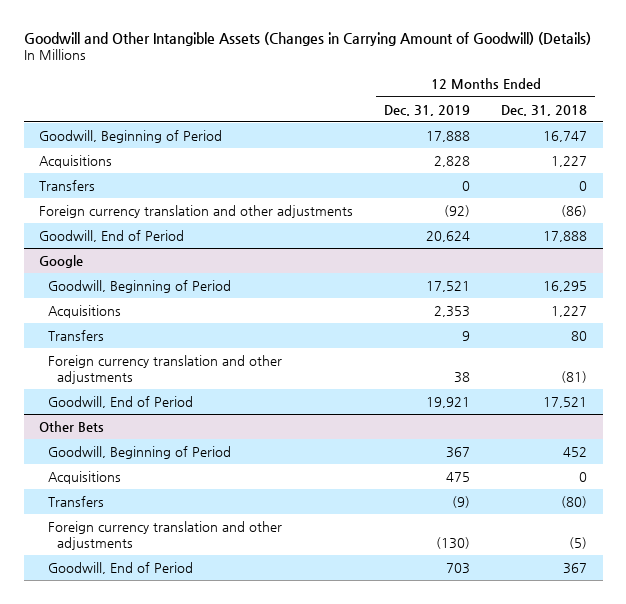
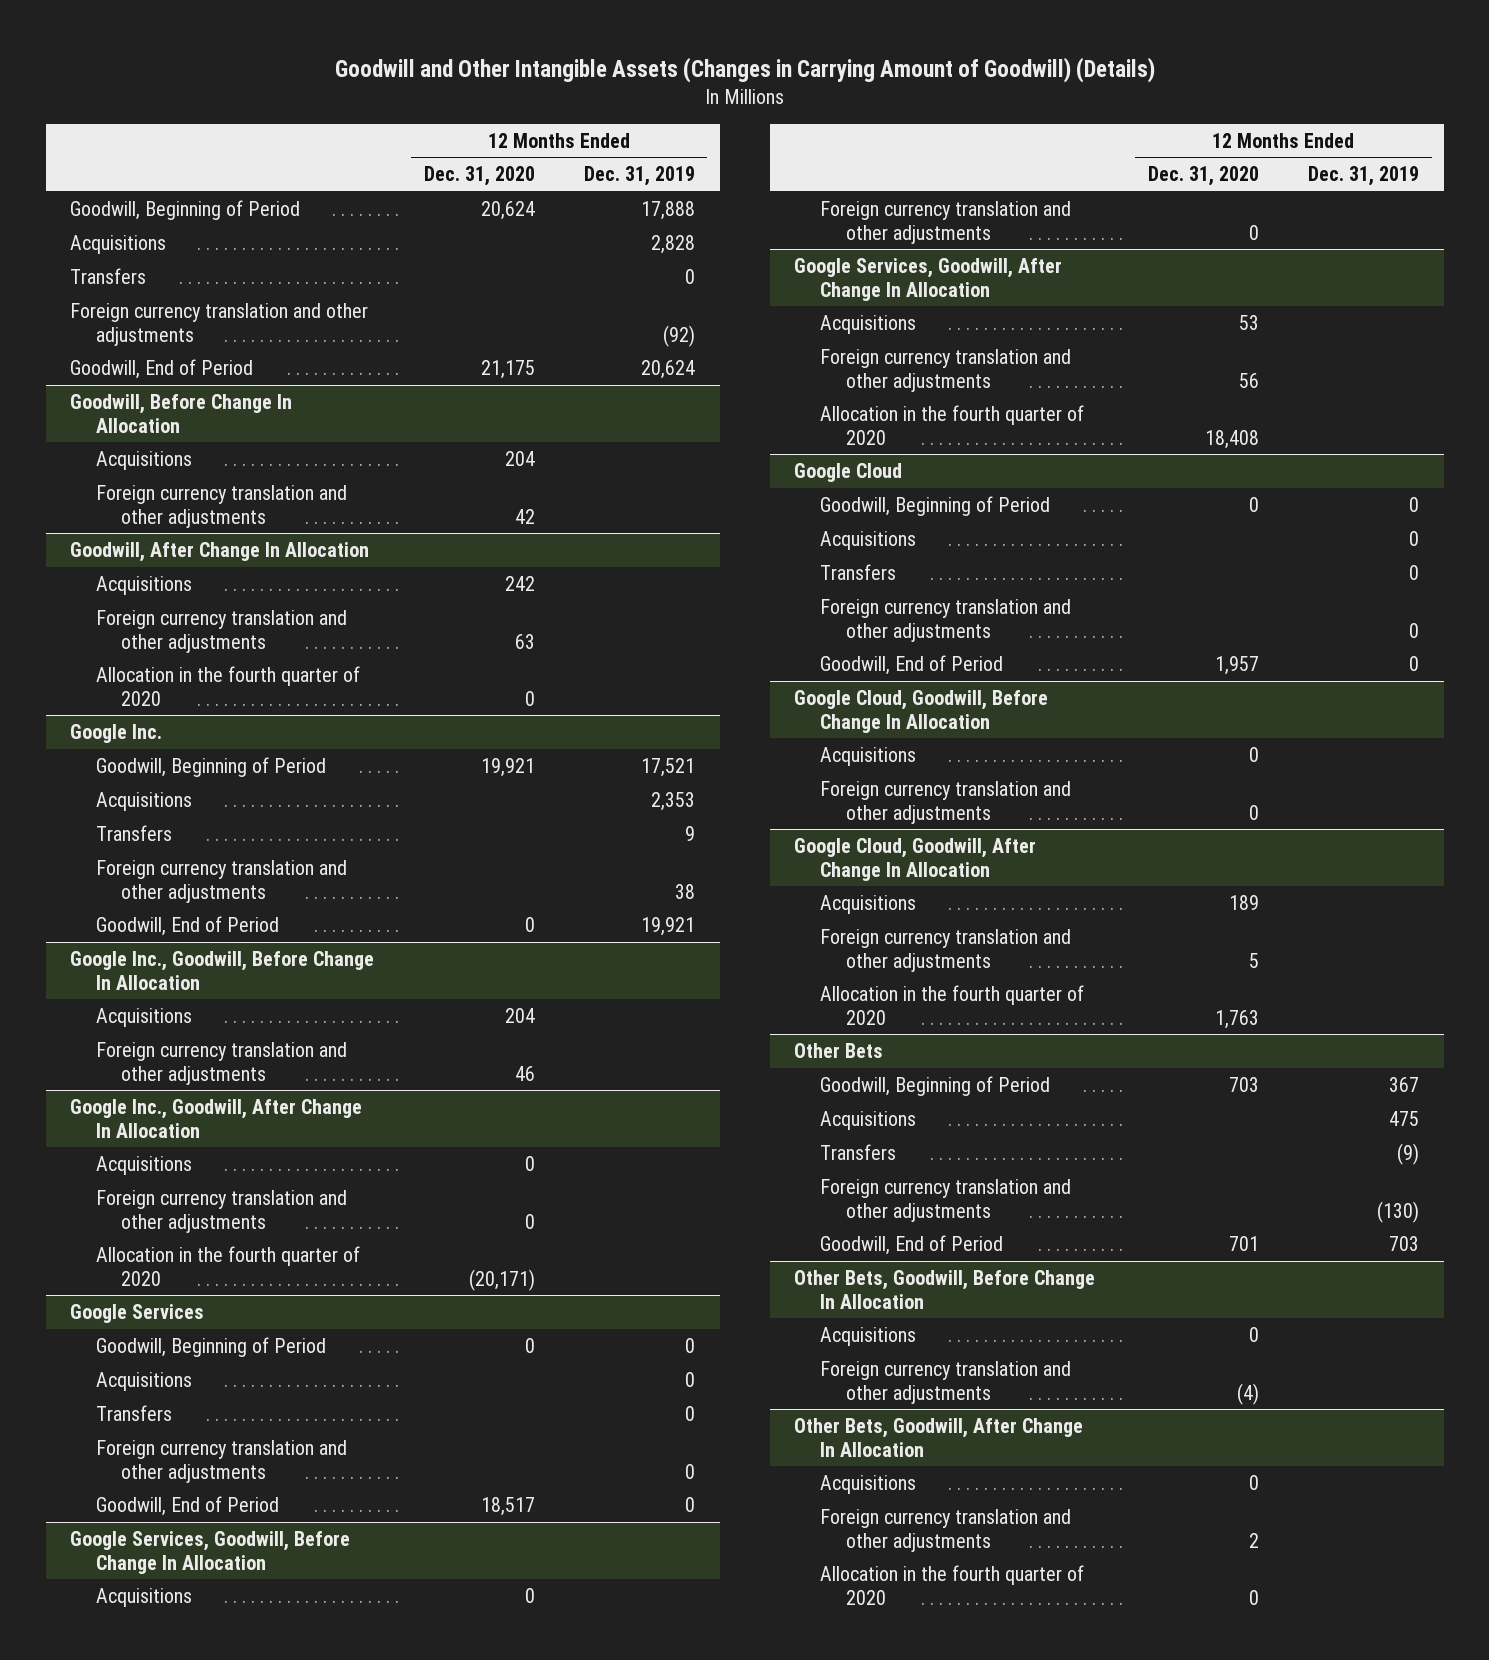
- | 12 Months Ended Dec. 31, 2019 | 12 Months Ended Dec. 31, 2018
+ | 12 Months Ended Dec. 31, 2020 | 12 Months Ended Dec. 31, 2019
- Google
+ Goodwill, Before Change In Allocation
+ Acquisitions | 204 |
+ Foreign currency translation and other adjustments | 42 |
+ Goodwill, After Change In Allocation
+ Acquisitions | 242 |
+ Foreign currency translation and other adjustments | 63 |
+ Allocation in the fourth quarter of 2020 | 0 |
+ Google Inc.
+ Google Inc., Goodwill, Before Change In Allocation
+ Acquisitions | 204 |
+ Foreign currency translation and other adjustments | 46 |
+ Google Inc., Goodwill, After Change In Allocation
+ Acquisitions | 0 |
+ Foreign currency translation and other adjustments | 0 |
+ Allocation in the fourth quarter of 2020 | (20,171) |
+ Google Services
+ Goodwill, Beginning of Period | 0 | 0
+ Acquisitions | | 0
+ Transfers | | 0
+ Foreign currency translation and other adjustments | | 0
+ Goodwill, End of Period | 18,517 | 0
+ Google Services, Goodwill, Before Change In Allocation
+ Acquisitions | 0 |
+ Foreign currency translation and other adjustments | 0 |
+ Google Services, Goodwill, After Change In Allocation
+ Acquisitions | 53 |
+ Foreign currency translation and other adjustments | 56 |
+ Allocation in the fourth quarter of 2020 | 18,408 |
+ Google Cloud
+ Goodwill, Beginning of Period | 0 | 0
+ Acquisitions | | 0
+ Transfers | | 0
+ Foreign currency translation and other adjustments | | 0
+ Goodwill, End of Period | 1,957 | 0
+ Google Cloud, Goodwill, Before Change In Allocation
+ Acquisitions | 0 |
+ Foreign currency translation and other adjustments | 0 |
+ Google Cloud, Goodwill, After Change In Allocation
+ Acquisitions | 189 |
+ Foreign currency translation and other adjustments | 5 |
+ Allocation in the fourth quarter of 2020 | 1,763 |
+ Other Bets, Goodwill, Before Change In Allocation
+ Acquisitions | 0 |
+ Foreign currency translation and other adjustments | (4) |
+ Other Bets, Goodwill, After Change In Allocation
+ Acquisitions | 0 |
+ Foreign currency translation and other adjustments | 2 |
+ Allocation in the fourth quarter of 2020 | 0 |

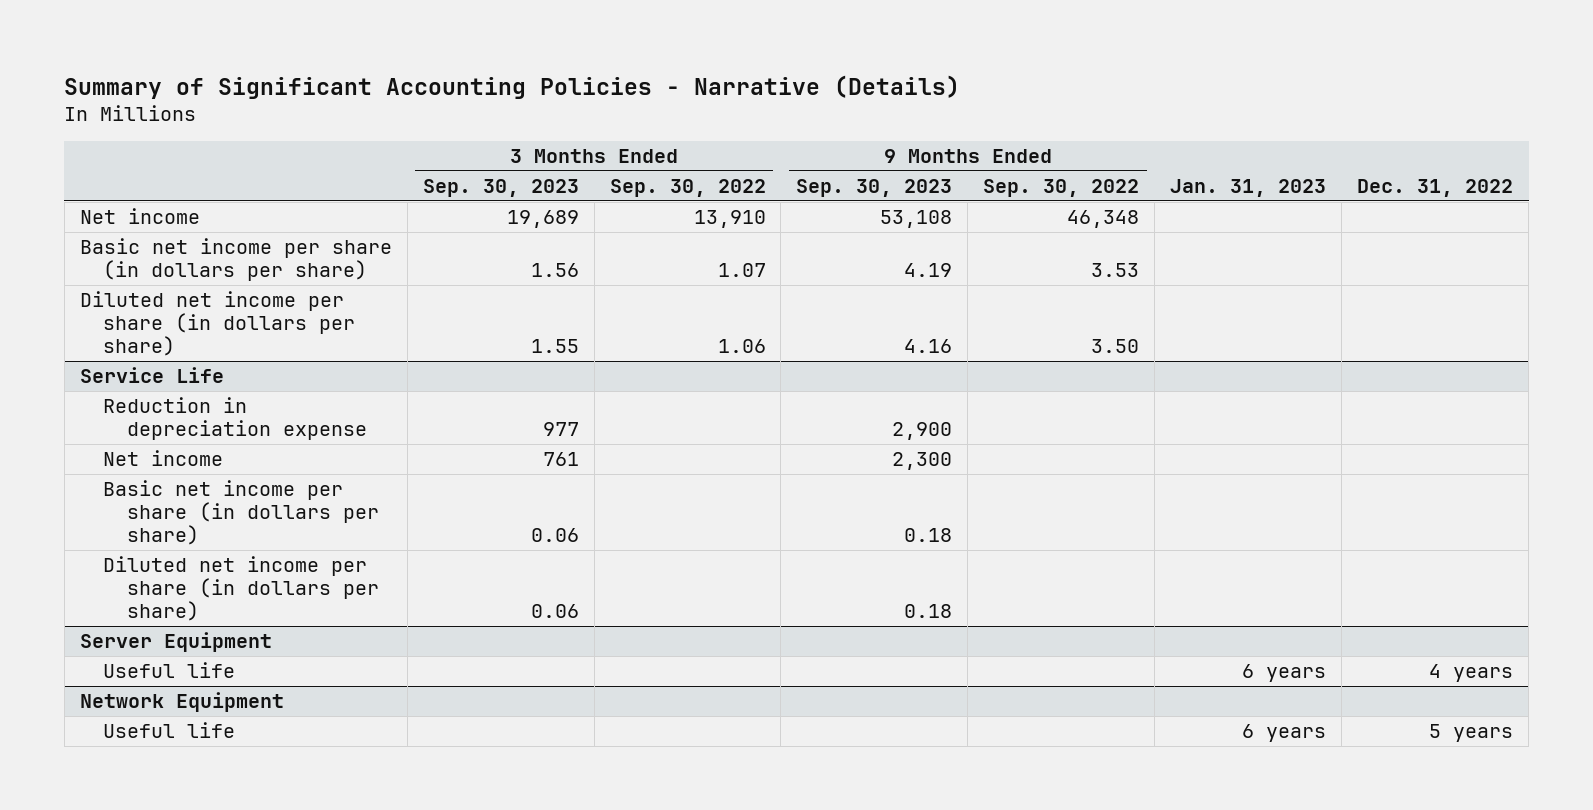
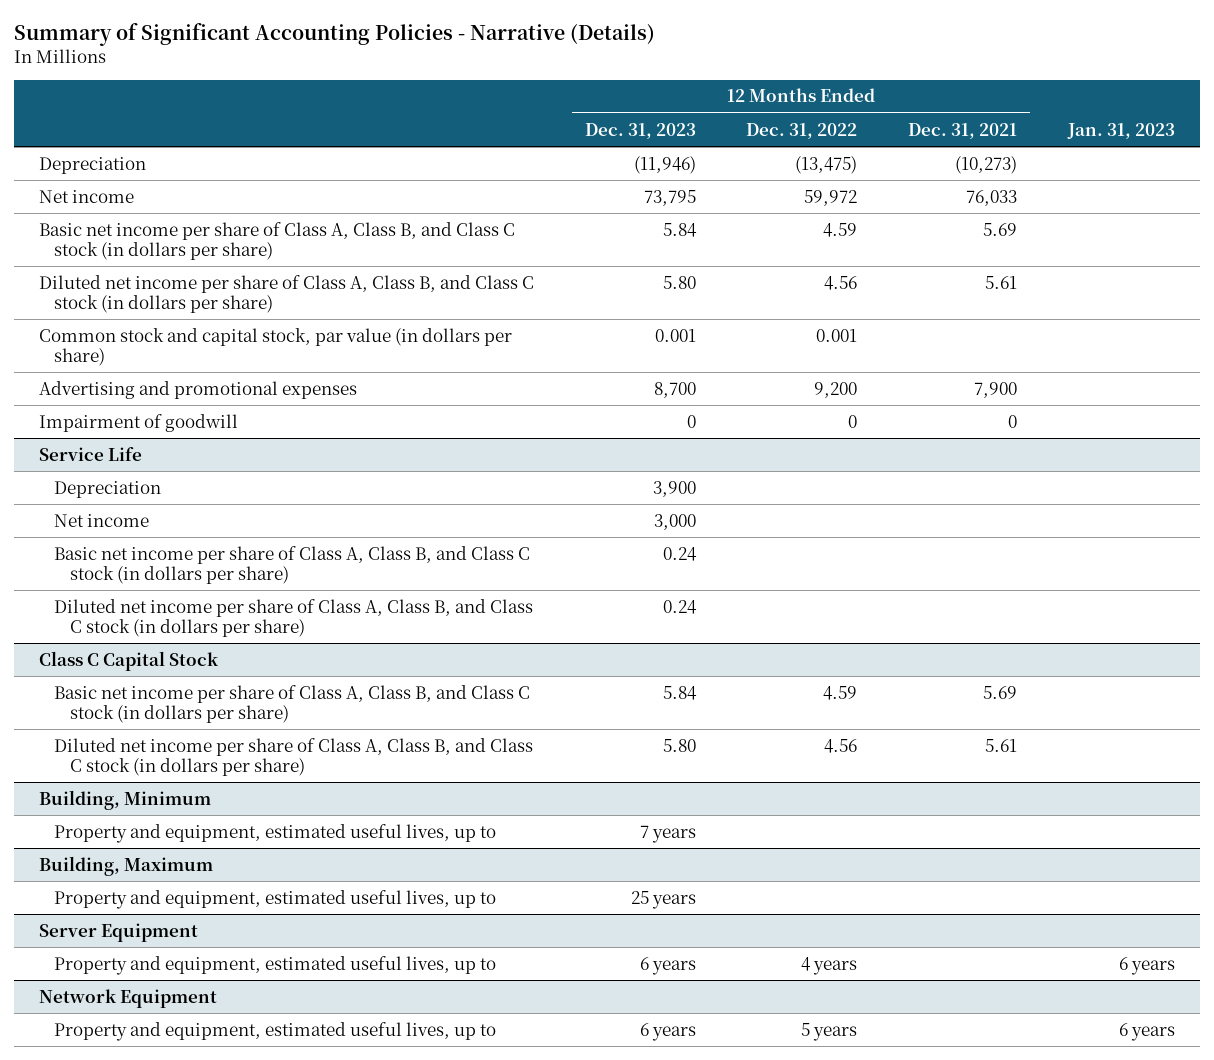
- | 3 Months Ended Sep. 30, 2023 | 3 Months Ended Sep. 30, 2022 | 9 Months Ended Sep. 30, 2023 | 9 Months Ended Sep. 30, 2022 | Jan. 31, 2023 | Dec. 31, 2022
+ | 12 Months Ended Dec. 31, 2023 | 12 Months Ended Dec. 31, 2022 | 12 Months Ended Dec. 31, 2021 | Jan. 31, 2023
+ Depreciation | (11,946) | (13,475) | (10,273) |
- Basic net income per share (in dollars per share) | 1.56 | 1.07 | 4.19 | 3.53 | |
- Diluted net income per share (in dollars per share) | 1.55 | 1.06 | 4.16 | 3.50 | |
+ Basic net income per share of Class A, Class B, and Class C stock (in dollars per share) | 5.84 | 4.59 | 5.69 |
+ Diluted net income per share of Class A, Class B, and Class C stock (in dollars per share) | 5.80 | 4.56 | 5.61 |
+ Common stock and capital stock, par value (in dollars per share) | 0.001 | 0.001 | |
+ Advertising and promotional expenses | 8,700 | 9,200 | 7,900 |
+ Impairment of goodwill | 0 | 0 | 0 |
@ Service Life
- Reduction in depreciation expense | 977 | | 2,900 | | |
+ Depreciation | 3,900 | | |
- Basic net income per share (in dollars per share) | 0.06 | | 0.18 | | |
- Diluted net income per share (in dollars per share) | 0.06 | | 0.18 | | |
+ Basic net income per share of Class A, Class B, and Class C stock (in dollars per share) | 0.24 | | |
+ Diluted net income per share of Class A, Class B, and Class C stock (in dollars per share) | 0.24 | | |
+ Class C Capital Stock
+ Basic net income per share of Class A, Class B, and Class C stock (in dollars per share) | 5.84 | 4.59 | 5.69 |
+ Diluted net income per share of Class A, Class B, and Class C stock (in dollars per share) | 5.80 | 4.56 | 5.61 |
+ Building, Minimum
+ Property and equipment, estimated useful lives, up to | 7 years | | |
+ Building, Maximum
+ Property and equipment, estimated useful lives, up to | 25 years | | |
@ Server Equipment
- Useful life | | | | | 6 years | 4 years
+ Property and equipment, estimated useful lives, up to | 6 years | 4 years | | 6 years
@ Network Equipment
- Useful life | | | | | 6 years | 5 years
+ Property and equipment, estimated useful lives, up to | 6 years | 5 years | | 6 years

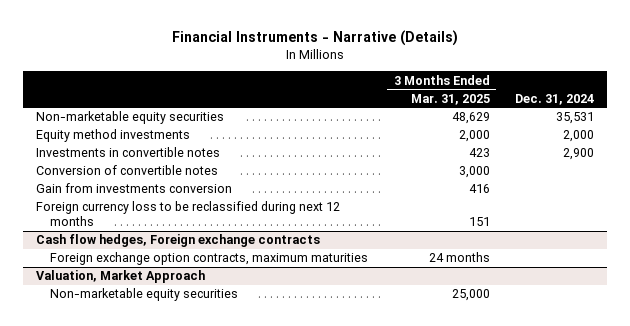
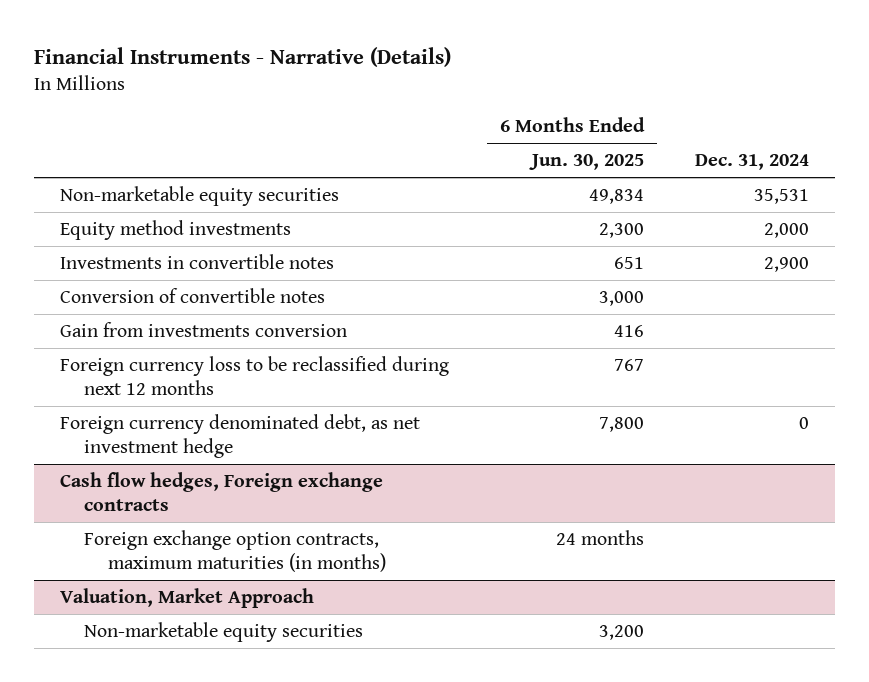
- | 3 Months Ended Mar. 31, 2025 | Dec. 31, 2024
+ | 6 Months Ended Jun. 30, 2025 | Dec. 31, 2024
+ Foreign currency denominated debt, as net investment hedge | 7,800 | 0
@ Cash flow hedges, Foreign exchange contracts
- Foreign exchange option contracts, maximum maturities | 24 months |
+ Foreign exchange option contracts, maximum maturities (in months) | 24 months |

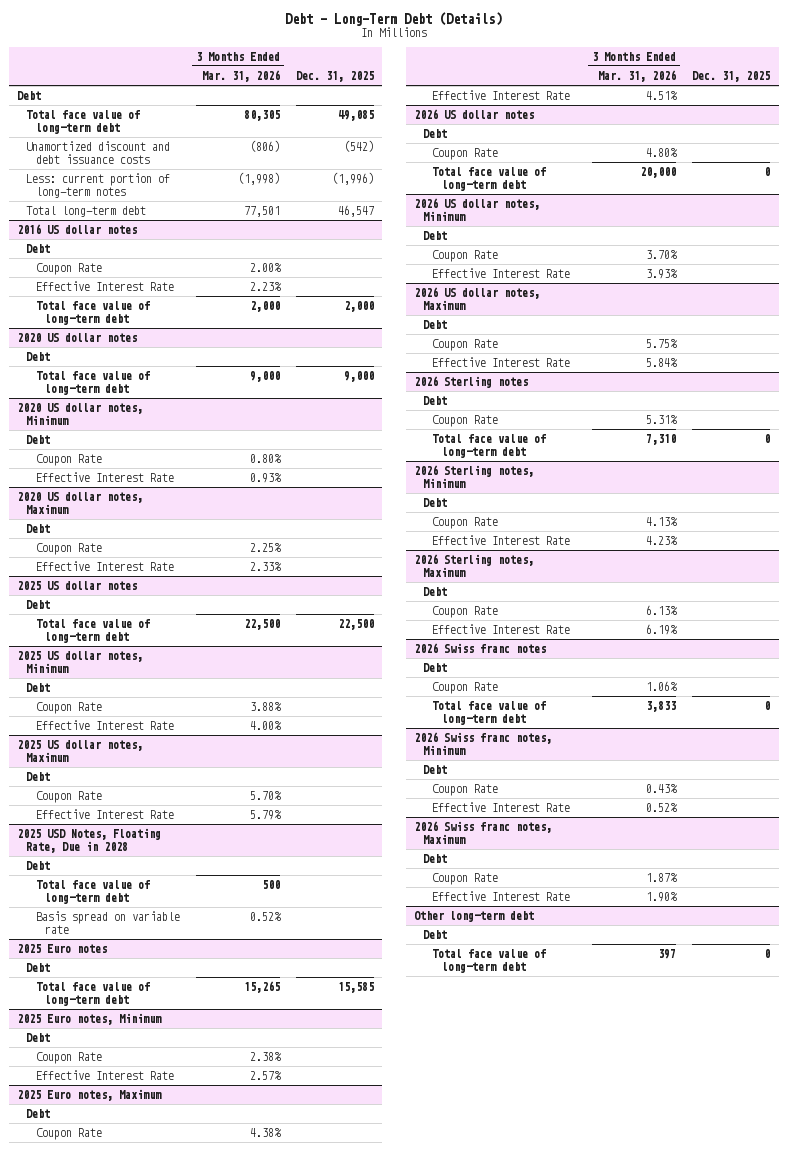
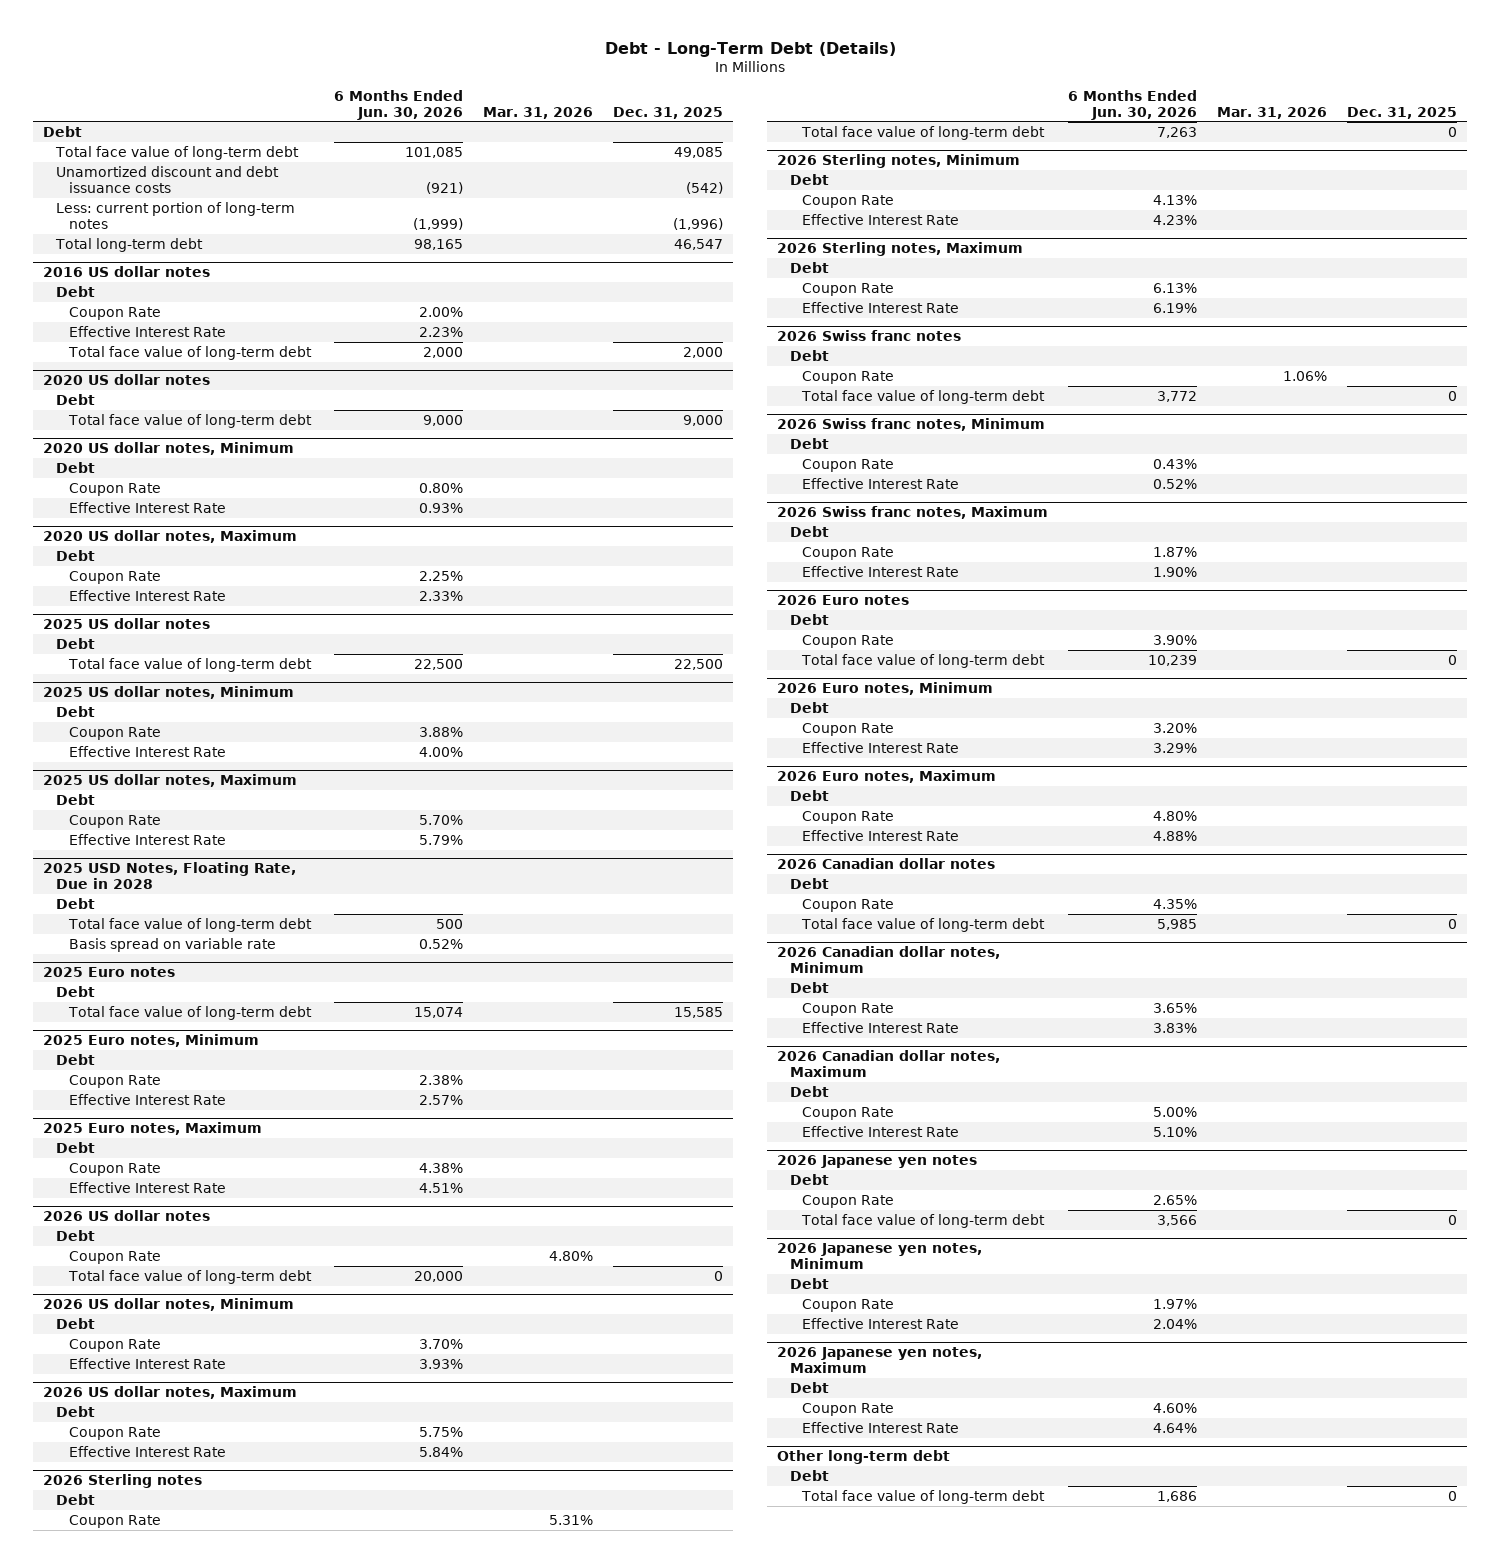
- | 3 Months Ended Mar. 31, 2026 | Dec. 31, 2025
+ | 6 Months Ended Jun. 30, 2026 | Mar. 31, 2026 | Dec. 31, 2025
+ 2026 Euro notes
+ Debt
+ Coupon Rate | 3.90% | |
+ Total face value of long-term debt | 10,239 | | 0
+ 2026 Euro notes, Minimum
+ Debt
+ Coupon Rate | 3.20% | |
+ Effective Interest Rate | 3.29% | |
+ 2026 Euro notes, Maximum
+ Debt
+ Coupon Rate | 4.80% | |
+ Effective Interest Rate | 4.88% | |
+ 2026 Canadian dollar notes
+ Debt
+ Coupon Rate | 4.35% | |
+ Total face value of long-term debt | 5,985 | | 0
+ 2026 Canadian dollar notes, Minimum
+ Debt
+ Coupon Rate | 3.65% | |
+ Effective Interest Rate | 3.83% | |
+ 2026 Canadian dollar notes, Maximum
+ Debt
+ Coupon Rate | 5.00% | |
+ Effective Interest Rate | 5.10% | |
+ 2026 Japanese yen notes
+ Debt
+ Coupon Rate | 2.65% | |
+ Total face value of long-term debt | 3,566 | | 0
+ 2026 Japanese yen notes, Minimum
+ Debt
+ Coupon Rate | 1.97% | |
+ Effective Interest Rate | 2.04% | |
+ 2026 Japanese yen notes, Maximum
+ Debt
+ Coupon Rate | 4.60% | |
+ Effective Interest Rate | 4.64% | |

